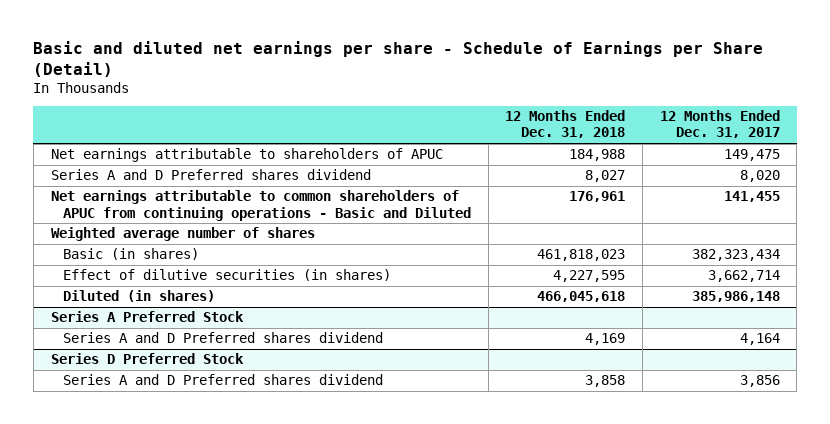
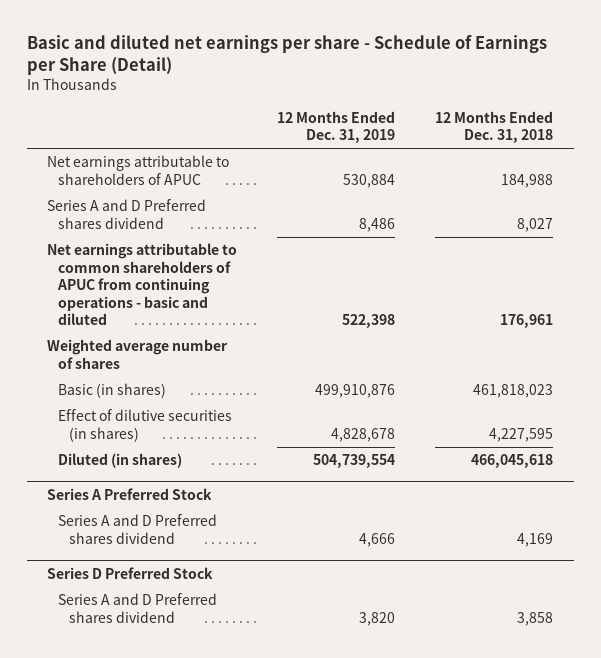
- | 12 Months Ended Dec. 31, 2018 | 12 Months Ended Dec. 31, 2017
+ | 12 Months Ended Dec. 31, 2019 | 12 Months Ended Dec. 31, 2018
- Net earnings attributable to common shareholders of APUC from continuing operations - Basic and Diluted | 176,961 | 141,455
+ Net earnings attributable to common shareholders of APUC from continuing operations - basic and diluted | 522,398 | 176,961

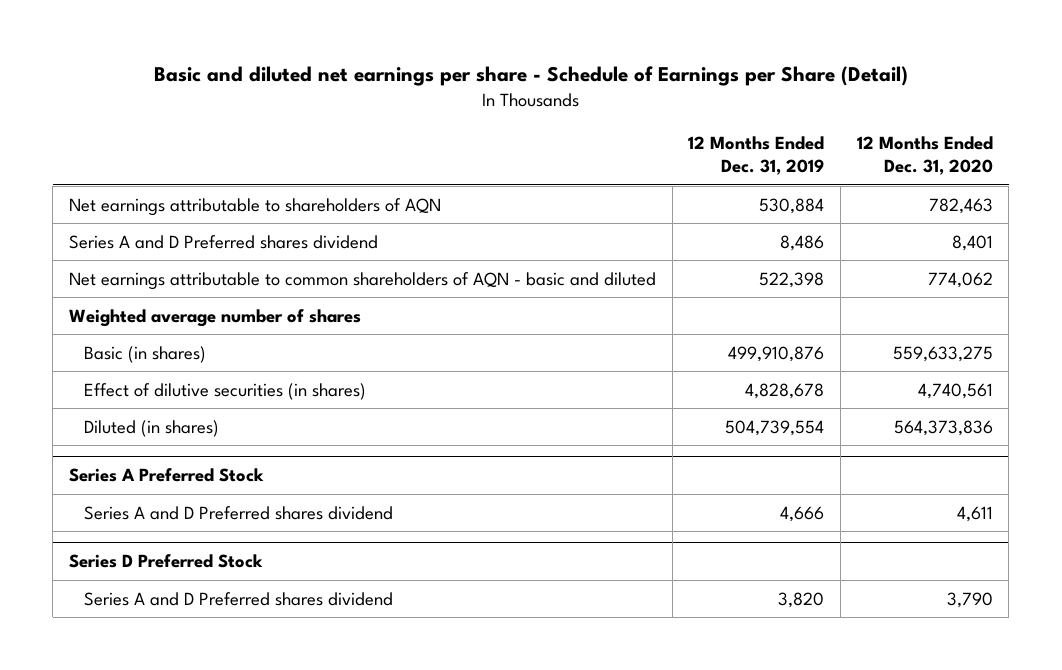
- | 12 Months Ended Dec. 31, 2019 | 12 Months Ended Dec. 31, 2018
+ | 12 Months Ended Dec. 31, 2019 | 12 Months Ended Dec. 31, 2020
- Net earnings attributable to shareholders of APUC | 530,884 | 184,988
+ Net earnings attributable to shareholders of AQN | 530,884 | 782,463
- Net earnings attributable to common shareholders of APUC from continuing operations - basic and diluted | 522,398 | 176,961
+ Net earnings attributable to common shareholders of AQN - basic and diluted | 522,398 | 774,062

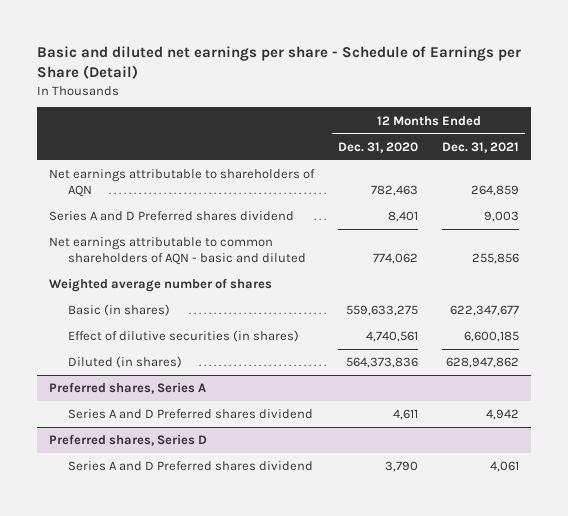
- | 12 Months Ended Dec. 31, 2019 | 12 Months Ended Dec. 31, 2020
+ | 12 Months Ended Dec. 31, 2020 | 12 Months Ended Dec. 31, 2021
- Series A Preferred Stock
+ Preferred shares, Series A
- Series D Preferred Stock
+ Preferred shares, Series D

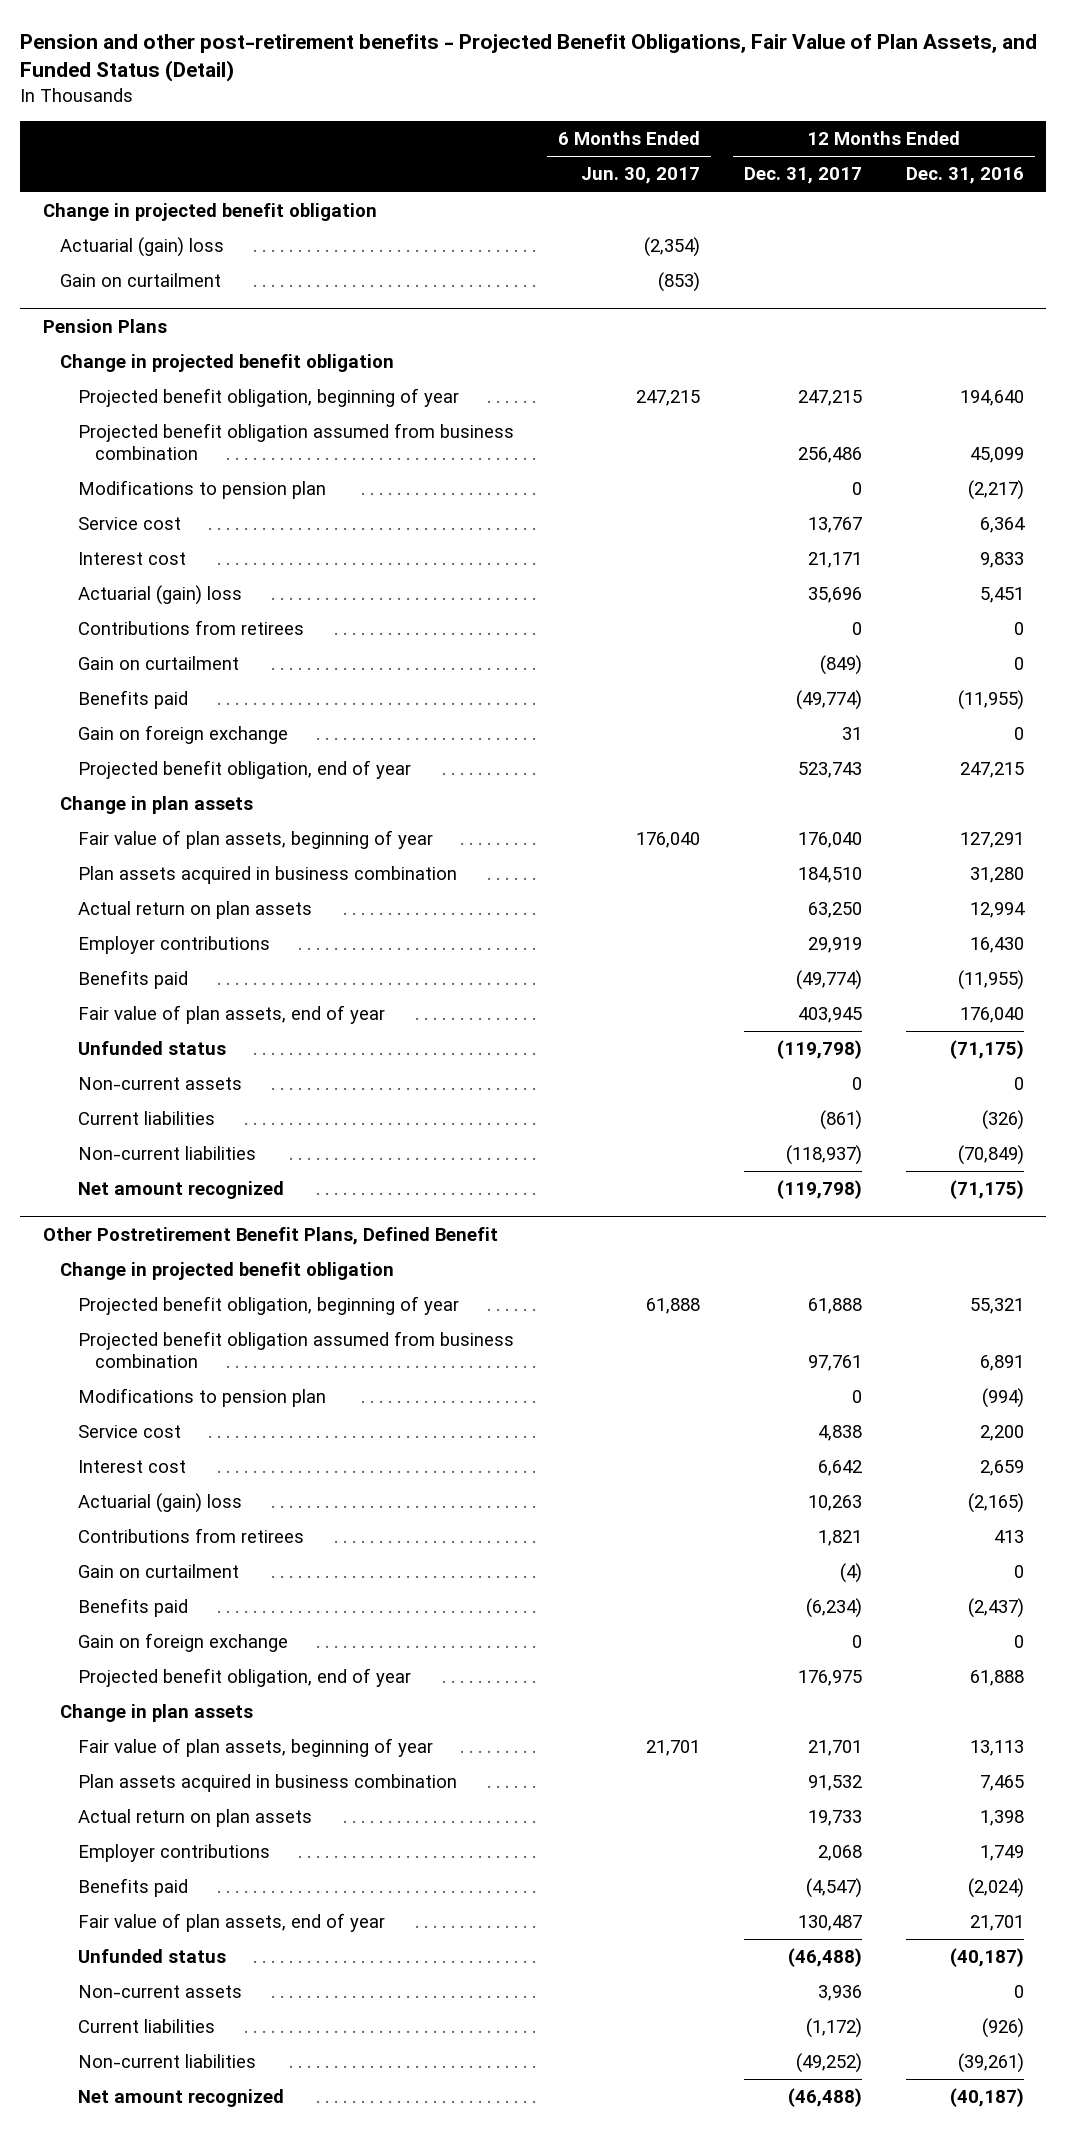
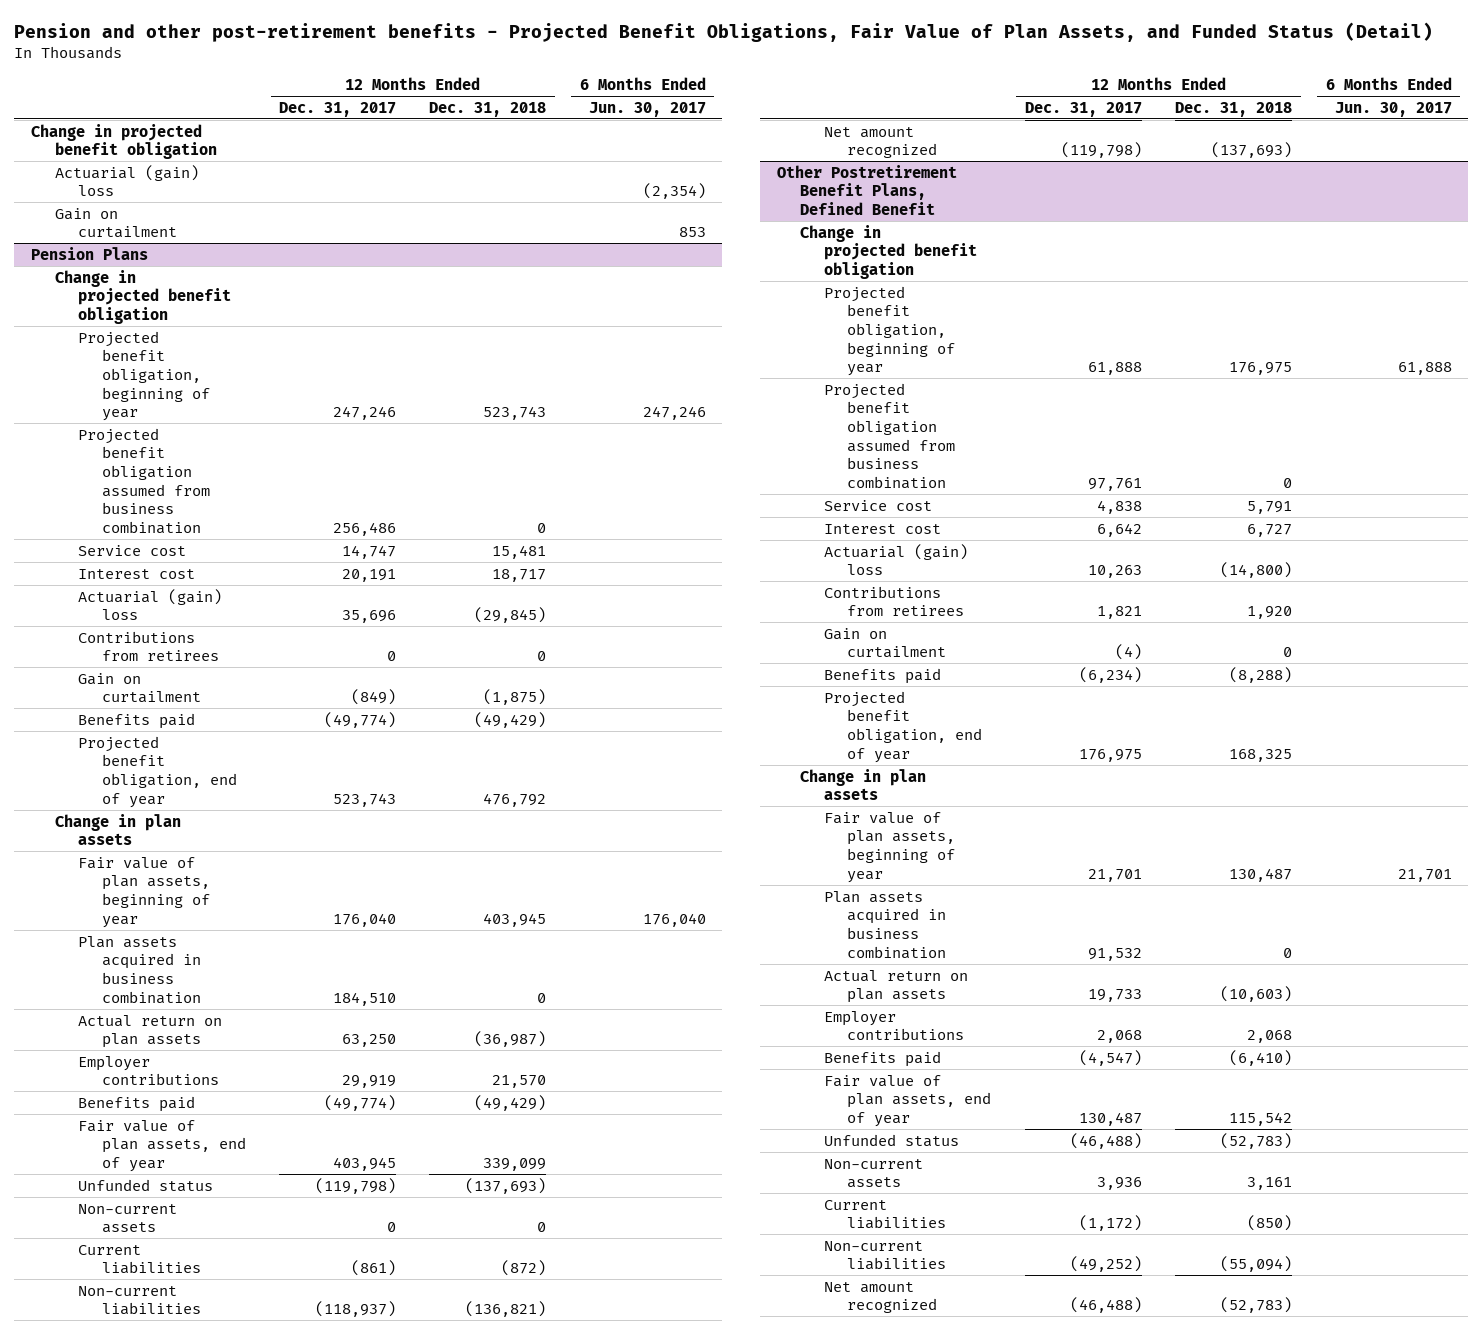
- | 6 Months Ended Jun. 30, 2017 | 12 Months Ended Dec. 31, 2017 | 12 Months Ended Dec. 31, 2016
+ | 12 Months Ended Dec. 31, 2017 | 12 Months Ended Dec. 31, 2018 | 6 Months Ended Jun. 30, 2017
- Gain on curtailment | (853) | |
+ Gain on curtailment | | | 853
@ Pension Plans
- Projected benefit obligation, beginning of year | 247,215 | 247,215 | 194,640
+ Projected benefit obligation, beginning of year | 247,246 | 523,743 | 247,246
- Modifications to pension plan | | 0 | (2,217)
- Service cost | | 13,767 | 6,364
- Interest cost | | 21,171 | 9,833
+ Service cost | 14,747 | 15,481 |
+ Interest cost | 20,191 | 18,717 |
- Gain on foreign exchange | | 31 | 0
@ Other Postretirement Benefit Plans, Defined Benefit
- Modifications to pension plan | | 0 | (994)
- Gain on foreign exchange | | 0 | 0

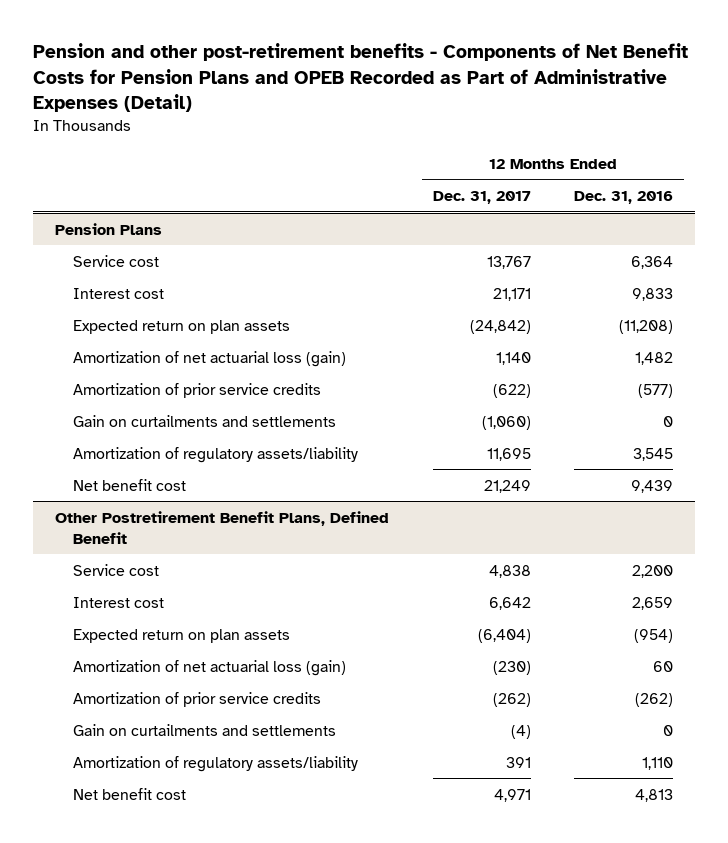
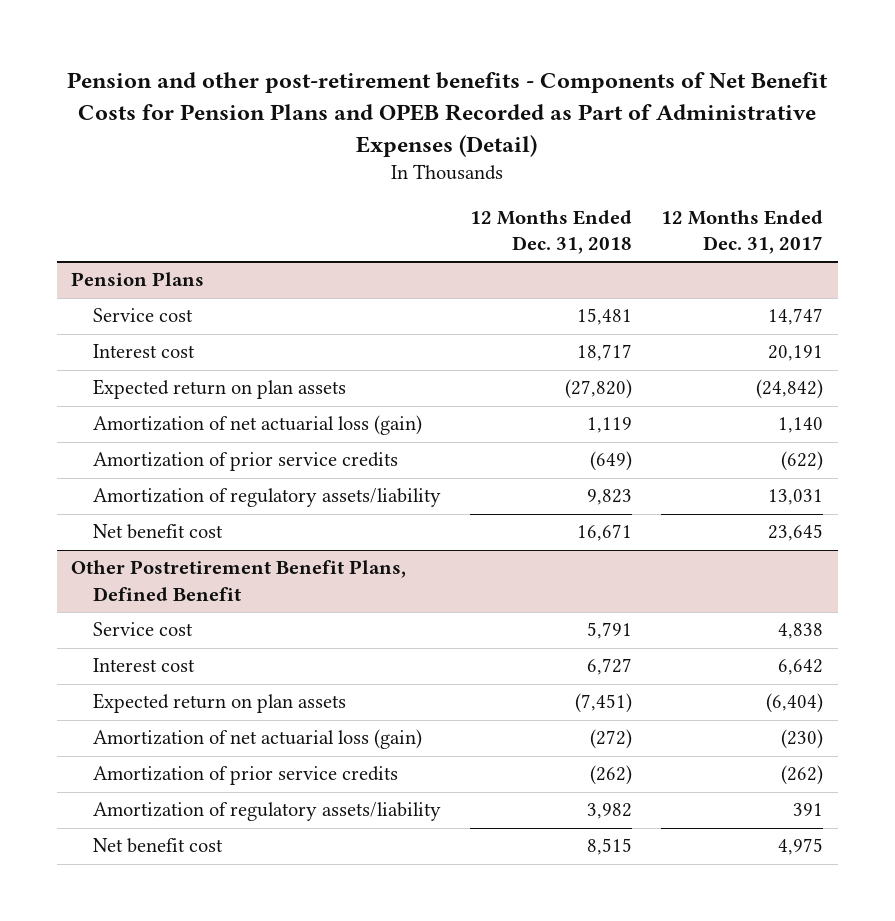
- | 12 Months Ended Dec. 31, 2017 | 12 Months Ended Dec. 31, 2016
+ | 12 Months Ended Dec. 31, 2018 | 12 Months Ended Dec. 31, 2017
@ Pension Plans
- Service cost | 13,767 | 6,364
- Interest cost | 21,171 | 9,833
+ Service cost | 15,481 | 14,747
+ Interest cost | 18,717 | 20,191
- Gain on curtailments and settlements | (1,060) | 0
- Amortization of regulatory assets/liability | 11,695 | 3,545
- Net benefit cost | 21,249 | 9,439
+ Amortization of regulatory assets/liability | 9,823 | 13,031
+ Net benefit cost | 16,671 | 23,645
@ Other Postretirement Benefit Plans, Defined Benefit
- Gain on curtailments and settlements | (4) | 0
- Net benefit cost | 4,971 | 4,813
+ Net benefit cost | 8,515 | 4,975

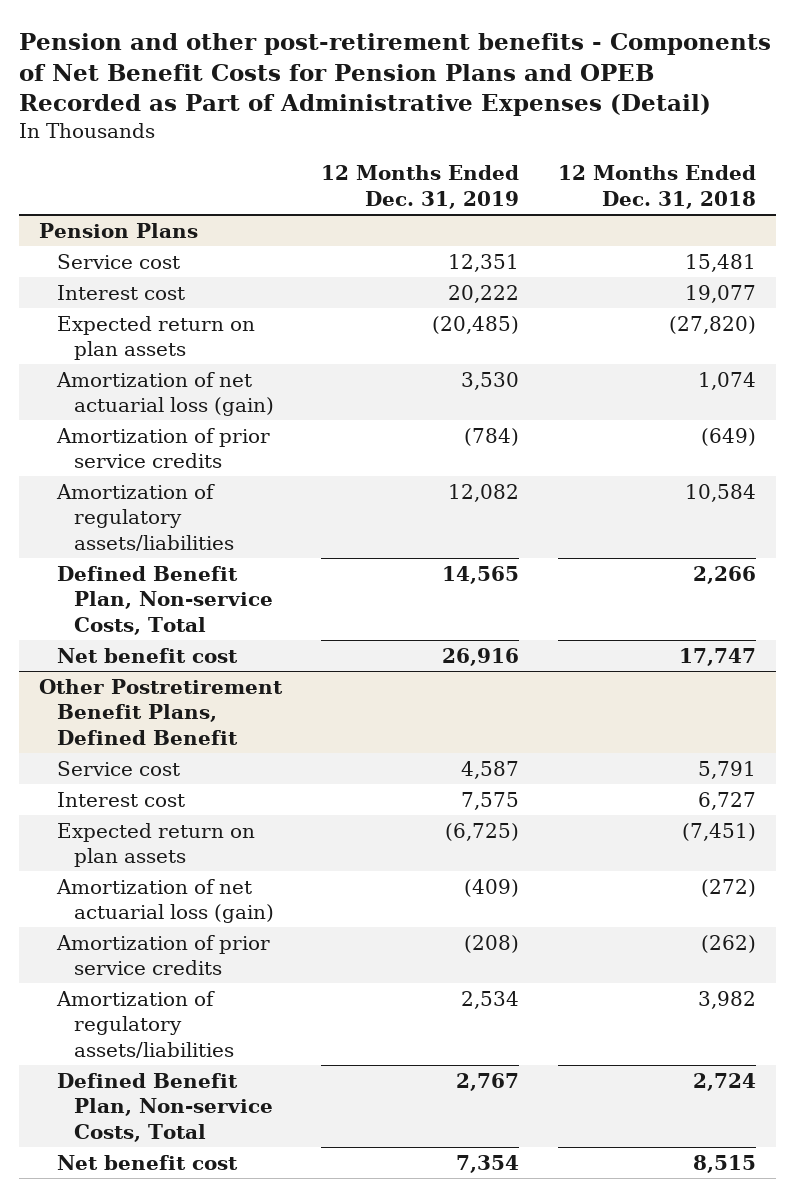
- | 12 Months Ended Dec. 31, 2018 | 12 Months Ended Dec. 31, 2017
+ | 12 Months Ended Dec. 31, 2019 | 12 Months Ended Dec. 31, 2018
@ Pension Plans
- Interest cost | 18,717 | 20,191
+ Interest cost | 20,222 | 19,077
- Amortization of net actuarial loss (gain) | 1,119 | 1,140
+ Amortization of net actuarial loss (gain) | 3,530 | 1,074
- Amortization of regulatory assets/liability | 9,823 | 13,031
- Net benefit cost | 16,671 | 23,645
+ Amortization of regulatory assets/liabilities | 12,082 | 10,584
+ Defined Benefit Plan, Non-service Costs, Total | 14,565 | 2,266
+ Net benefit cost | 26,916 | 17,747
@ Other Postretirement Benefit Plans, Defined Benefit
- Amortization of regulatory assets/liability | 3,982 | 391
+ Amortization of regulatory assets/liabilities | 2,534 | 3,982
+ Defined Benefit Plan, Non-service Costs, Total | 2,767 | 2,724

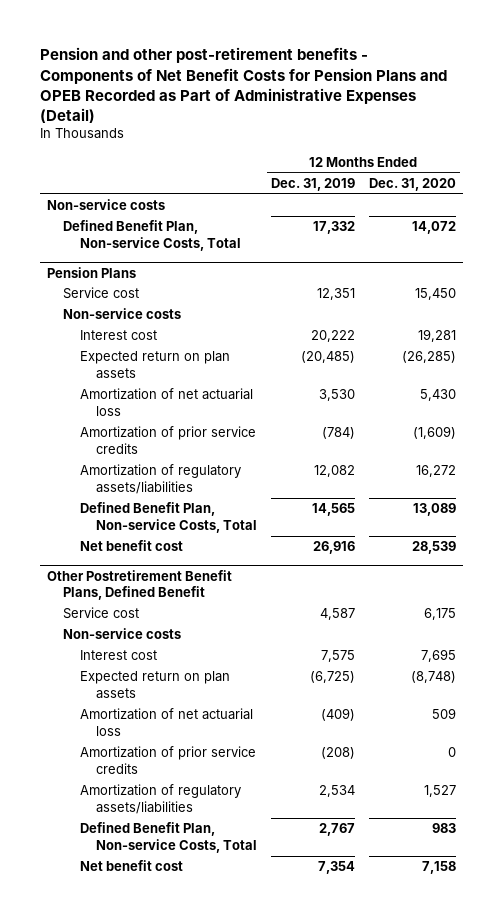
- | 12 Months Ended Dec. 31, 2019 | 12 Months Ended Dec. 31, 2018
+ | 12 Months Ended Dec. 31, 2019 | 12 Months Ended Dec. 31, 2020
+ Non-service costs
+ Defined Benefit Plan, Non-service Costs, Total | 17,332 | 14,072
@ Pension Plans
+ Non-service costs
- Amortization of net actuarial loss (gain) | 3,530 | 1,074
+ Amortization of net actuarial loss | 3,530 | 5,430
@ Other Postretirement Benefit Plans, Defined Benefit
+ Non-service costs
- Amortization of net actuarial loss (gain) | (409) | (272)
+ Amortization of net actuarial loss | (409) | 509

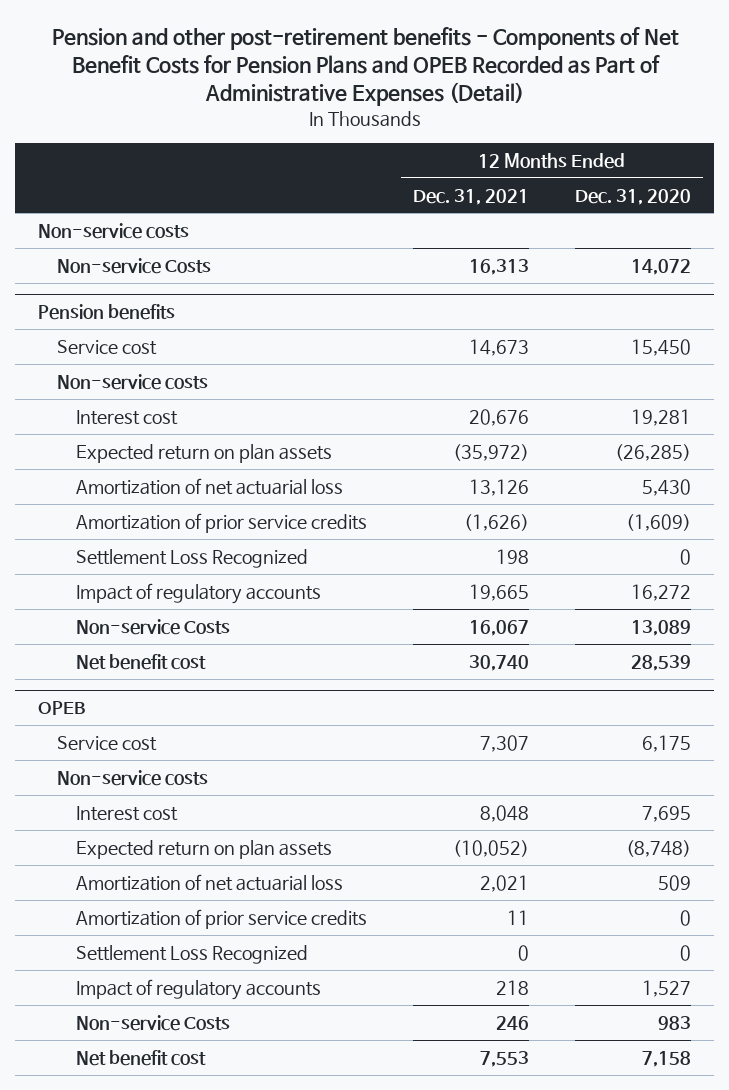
- | 12 Months Ended Dec. 31, 2019 | 12 Months Ended Dec. 31, 2020
+ | 12 Months Ended Dec. 31, 2021 | 12 Months Ended Dec. 31, 2020
- Defined Benefit Plan, Non-service Costs, Total | 17,332 | 14,072
- Pension Plans
+ Non-service Costs | 16,313 | 14,072
+ Pension benefits
- Amortization of regulatory assets/liabilities | 12,082 | 16,272
- Defined Benefit Plan, Non-service Costs, Total | 14,565 | 13,089
+ Settlement Loss Recognized | 198 | 0
+ Impact of regulatory accounts | 19,665 | 16,272
+ Non-service Costs | 16,067 | 13,089
- Other Postretirement Benefit Plans, Defined Benefit
+ OPEB
- Amortization of regulatory assets/liabilities | 2,534 | 1,527
- Defined Benefit Plan, Non-service Costs, Total | 2,767 | 983
+ Settlement Loss Recognized | 0 | 0
+ Impact of regulatory accounts | 218 | 1,527
+ Non-service Costs | 246 | 983

